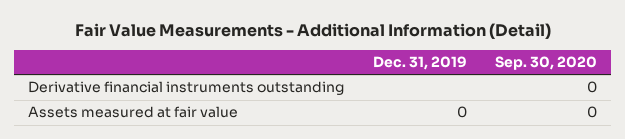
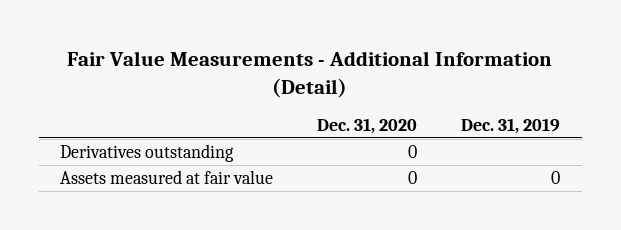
- | Dec. 31, 2019 | Sep. 30, 2020
+ | Dec. 31, 2020 | Dec. 31, 2019
- Derivative financial instruments outstanding | | 0
+ Derivatives outstanding | 0 |

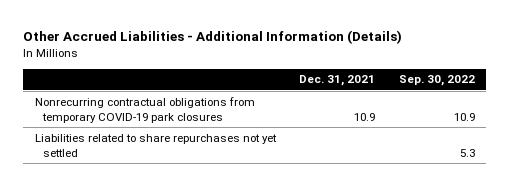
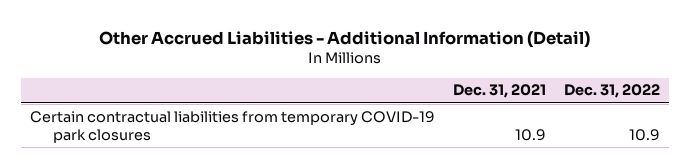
- Other Accrued Liabilities - Additional Information (Details)
+ Other Accrued Liabilities - Additional Information (Detail)
- | Dec. 31, 2021 | Sep. 30, 2022
+ | Dec. 31, 2021 | Dec. 31, 2022
- Nonrecurring contractual obligations from temporary COVID-19 park closures | 10.9 | 10.9
- Liabilities related to share repurchases not yet settled | | 5.3
+ Certain contractual liabilities from temporary COVID-19 park closures | 10.9 | 10.9

